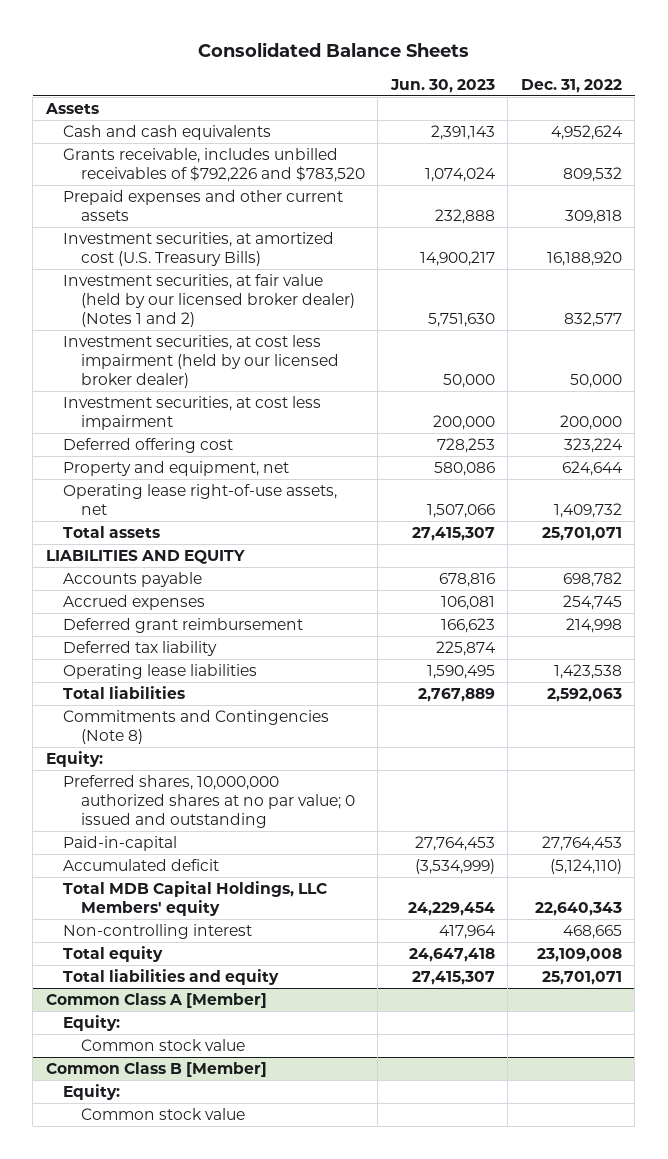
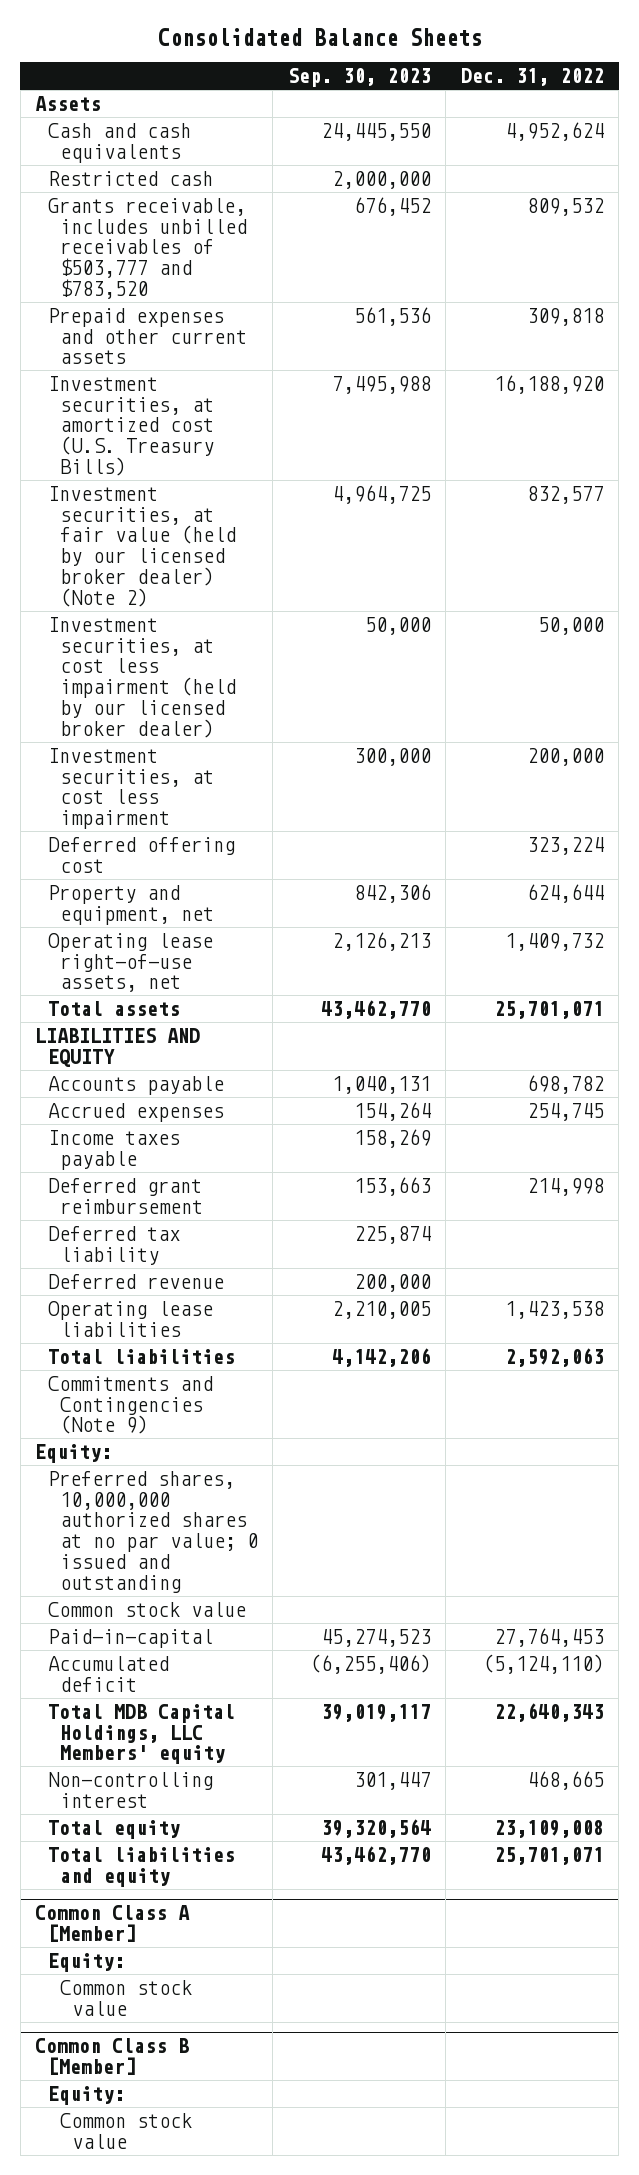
- | Jun. 30, 2023 | Dec. 31, 2022
+ | Sep. 30, 2023 | Dec. 31, 2022
- Grants receivable, includes unbilled receivables of $792,226 and $783,520 | 1,074,024 | 809,532
+ Restricted cash | 2,000,000 |
+ Grants receivable, includes unbilled receivables of $503,777 and $783,520 | 676,452 | 809,532
- Investment securities, at fair value (held by our licensed broker dealer) (Notes 1 and 2) | 5,751,630 | 832,577
+ Investment securities, at fair value (held by our licensed broker dealer) (Note 2) | 4,964,725 | 832,577
+ Income taxes payable | 158,269 |
+ Deferred revenue | 200,000 |
- Commitments and Contingencies (Note 8)
+ Commitments and Contingencies (Note 9)
+ Common stock value

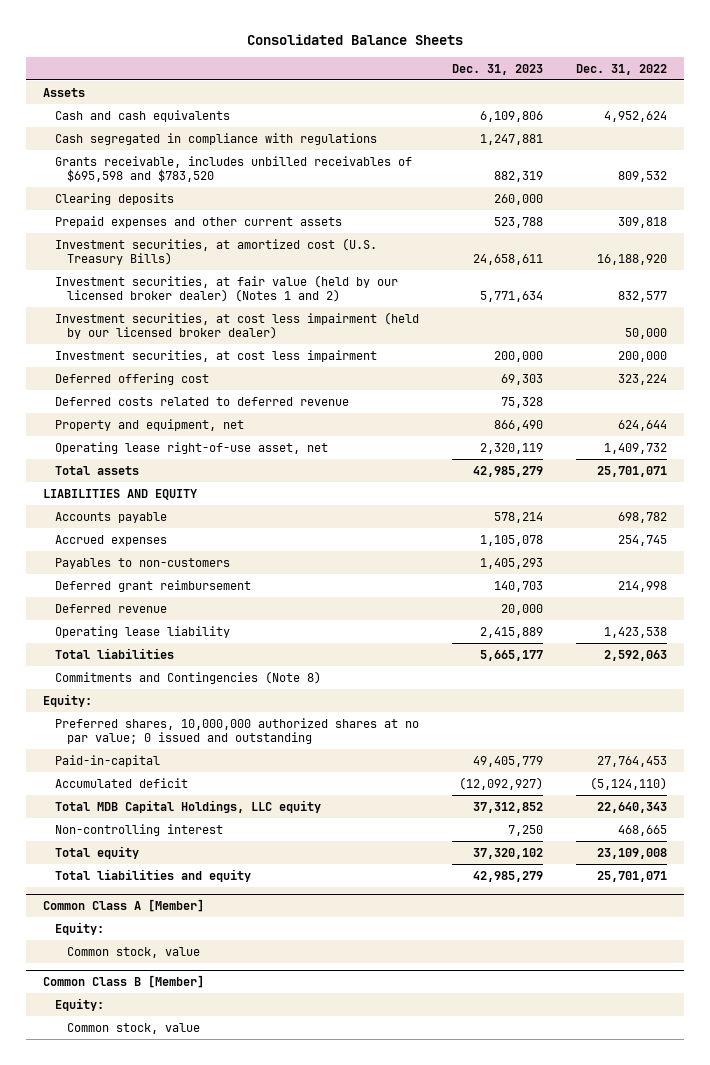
- | Sep. 30, 2023 | Dec. 31, 2022
+ | Dec. 31, 2023 | Dec. 31, 2022
- Restricted cash | 2,000,000 |
- Grants receivable, includes unbilled receivables of $503,777 and $783,520 | 676,452 | 809,532
+ Cash segregated in compliance with regulations | 1,247,881 |
+ Grants receivable, includes unbilled receivables of $695,598 and $783,520 | 882,319 | 809,532
+ Clearing deposits | 260,000 |
- Investment securities, at fair value (held by our licensed broker dealer) (Note 2) | 4,964,725 | 832,577
+ Investment securities, at fair value (held by our licensed broker dealer) (Notes 1 and 2) | 5,771,634 | 832,577
+ Deferred costs related to deferred revenue | 75,328 |
- Operating lease right-of-use assets, net | 2,126,213 | 1,409,732
+ Operating lease right-of-use asset, net | 2,320,119 | 1,409,732
- Income taxes payable | 158,269 |
+ Payables to non-customers | 1,405,293 |
- Deferred tax liability | 225,874 |
- Operating lease liabilities | 2,210,005 | 1,423,538
+ Operating lease liability | 2,415,889 | 1,423,538
- Commitments and Contingencies (Note 9)
+ Commitments and Contingencies (Note 8)
- Common stock value
- Total MDB Capital Holdings, LLC Members' equity | 39,019,117 | 22,640,343
+ Total MDB Capital Holdings, LLC equity | 37,312,852 | 22,640,343
@ Common Class A [Member]
- Common stock value
+ Common stock, value
@ Common Class B [Member]
- Common stock value
+ Common stock, value

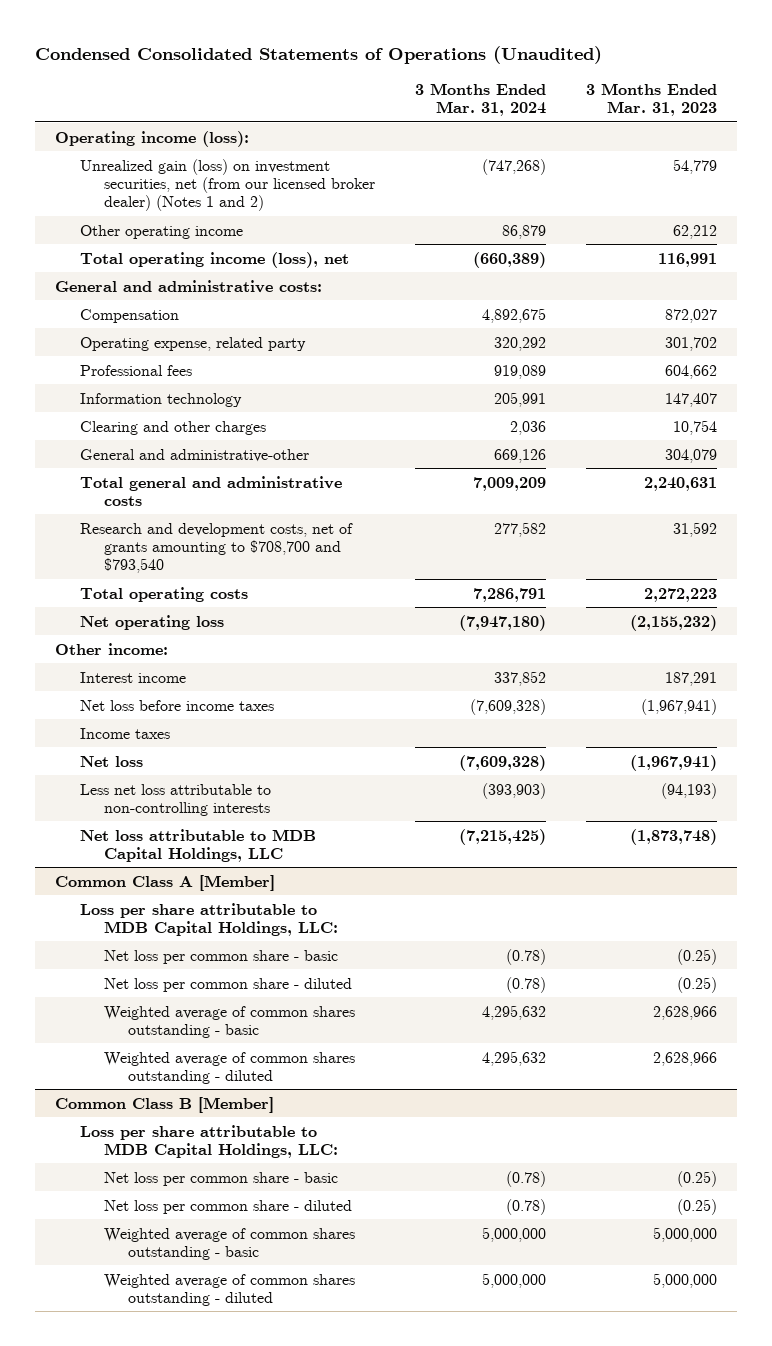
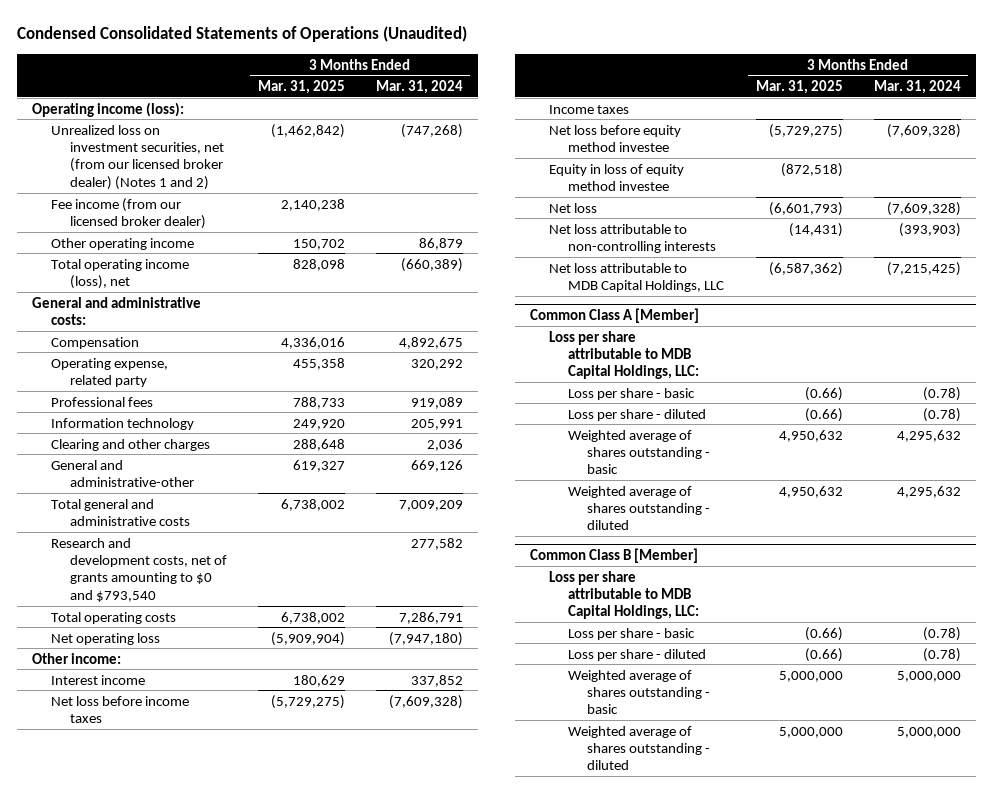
- | 3 Months Ended Mar. 31, 2024 | 3 Months Ended Mar. 31, 2023
+ | 3 Months Ended Mar. 31, 2025 | 3 Months Ended Mar. 31, 2024
- Unrealized gain (loss) on investment securities, net (from our licensed broker dealer) (Notes 1 and 2) | (747,268) | 54,779
+ Unrealized loss on investment securities, net (from our licensed broker dealer) (Notes 1 and 2) | (1,462,842) | (747,268)
+ Fee income (from our licensed broker dealer) | 2,140,238 |
- Research and development costs, net of grants amounting to $708,700 and $793,540 | 277,582 | 31,592
+ Research and development costs, net of grants amounting to $0 and $793,540 | | 277,582
+ Net loss before equity method investee | (5,729,275) | (7,609,328)
+ Equity in loss of equity method investee | (872,518) |
- Less net loss attributable to non-controlling interests | (393,903) | (94,193)
+ Net loss attributable to non-controlling interests | (14,431) | (393,903)
@ Common Class A [Member]
- Net loss per common share - basic | (0.78) | (0.25)
- Net loss per common share - diluted | (0.78) | (0.25)
- Weighted average of common shares outstanding - basic | 4,295,632 | 2,628,966
- Weighted average of common shares outstanding - diluted | 4,295,632 | 2,628,966
+ Loss per share - basic | (0.66) | (0.78)
+ Loss per share - diluted | (0.66) | (0.78)
+ Weighted average of shares outstanding - basic | 4,950,632 | 4,295,632
+ Weighted average of shares outstanding - diluted | 4,950,632 | 4,295,632
@ Common Class B [Member]
- Net loss per common share - basic | (0.78) | (0.25)
- Net loss per common share - diluted | (0.78) | (0.25)
- Weighted average of common shares outstanding - basic | 5,000,000 | 5,000,000
- Weighted average of common shares outstanding - diluted | 5,000,000 | 5,000,000
+ Loss per share - basic | (0.66) | (0.78)
+ Loss per share - diluted | (0.66) | (0.78)
+ Weighted average of shares outstanding - basic | 5,000,000 | 5,000,000
+ Weighted average of shares outstanding - diluted | 5,000,000 | 5,000,000

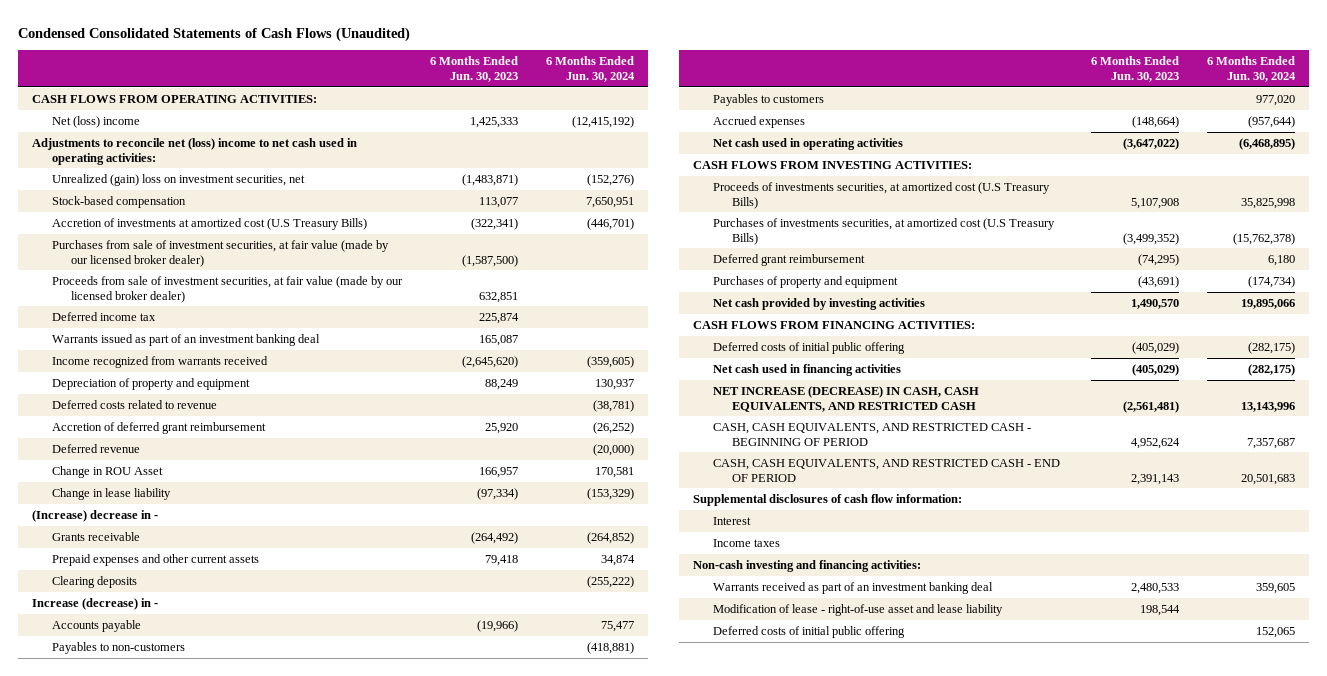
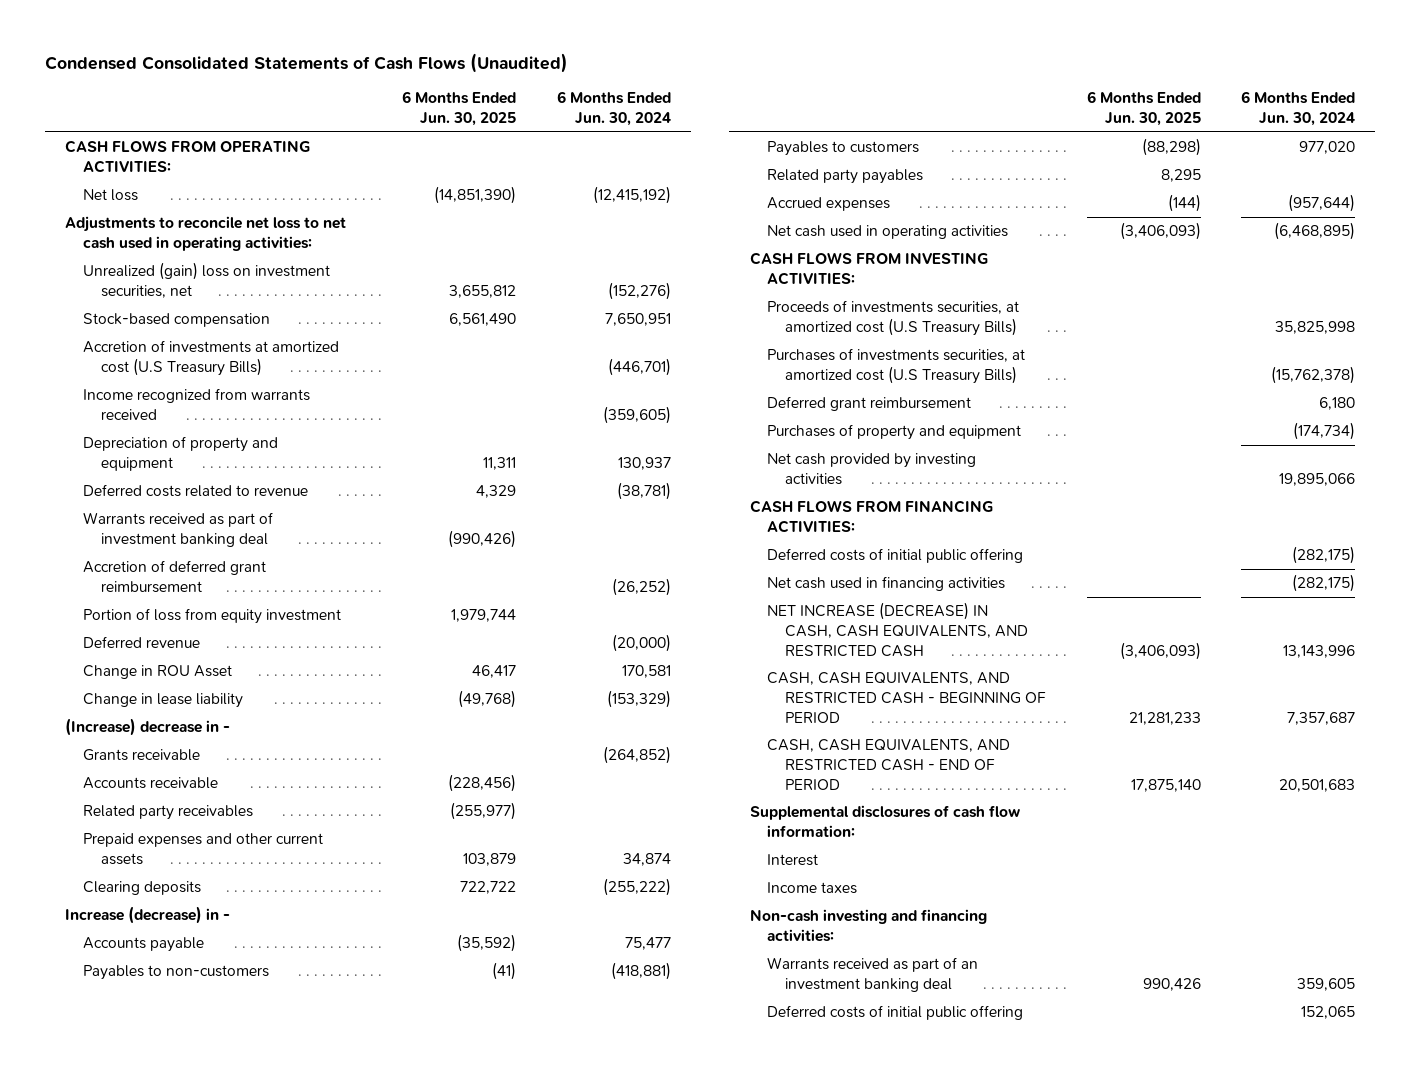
- | 6 Months Ended Jun. 30, 2023 | 6 Months Ended Jun. 30, 2024
+ | 6 Months Ended Jun. 30, 2025 | 6 Months Ended Jun. 30, 2024
- Net (loss) income | 1,425,333 | (12,415,192)
- Adjustments to reconcile net (loss) income to net cash used in operating activities:
+ Net loss | (14,851,390) | (12,415,192)
+ Adjustments to reconcile net loss to net cash used in operating activities:
- Purchases from sale of investment securities, at fair value (made by our licensed broker dealer) | (1,587,500) |
- Proceeds from sale of investment securities, at fair value (made by our licensed broker dealer) | 632,851 |
- Deferred income tax | 225,874 |
- Warrants issued as part of an investment banking deal | 165,087 |
+ Warrants received as part of investment banking deal | (990,426) |
+ Portion of loss from equity investment | 1,979,744 |
+ Accounts receivable | (228,456) |
+ Related party receivables | (255,977) |
+ Related party payables | 8,295 |
- Modification of lease - right-of-use asset and lease liability | 198,544 |

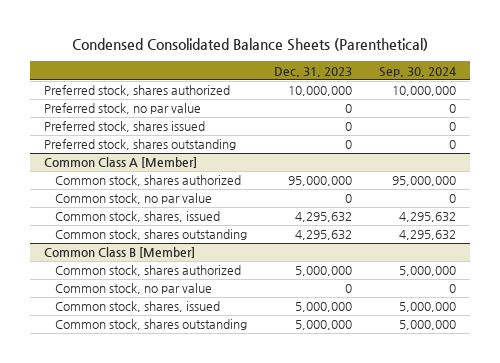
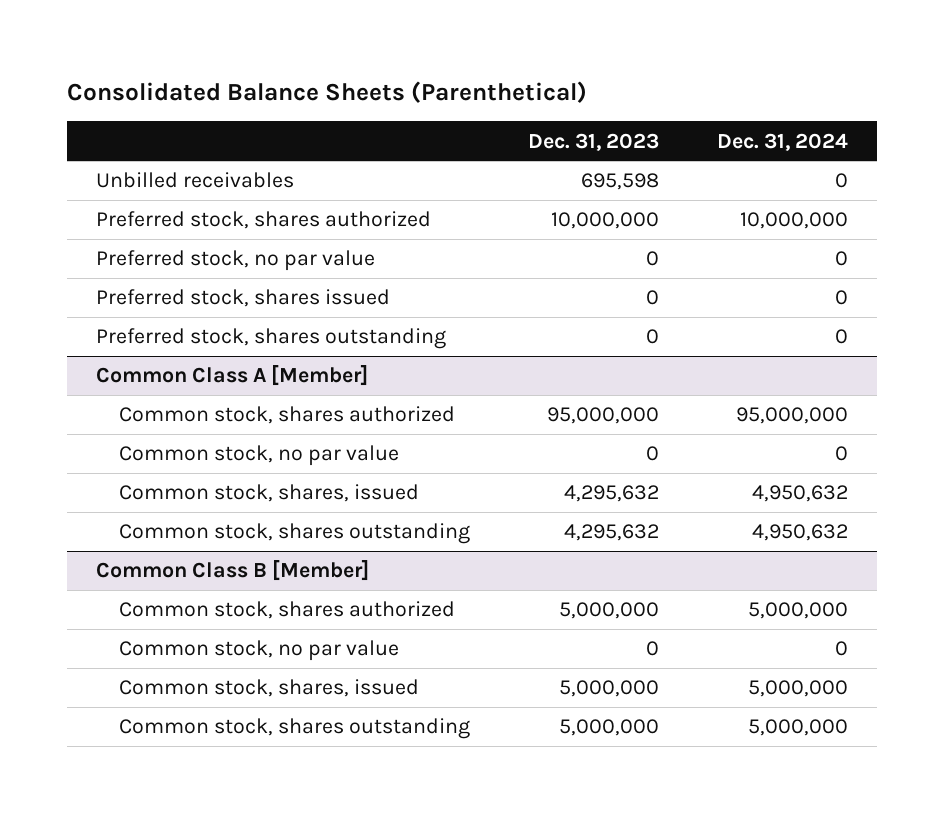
- Condensed Consolidated Balance Sheets (Parenthetical)
+ Consolidated Balance Sheets (Parenthetical)
- | Dec. 31, 2023 | Sep. 30, 2024
+ | Dec. 31, 2023 | Dec. 31, 2024
+ Unbilled receivables | 695,598 | 0

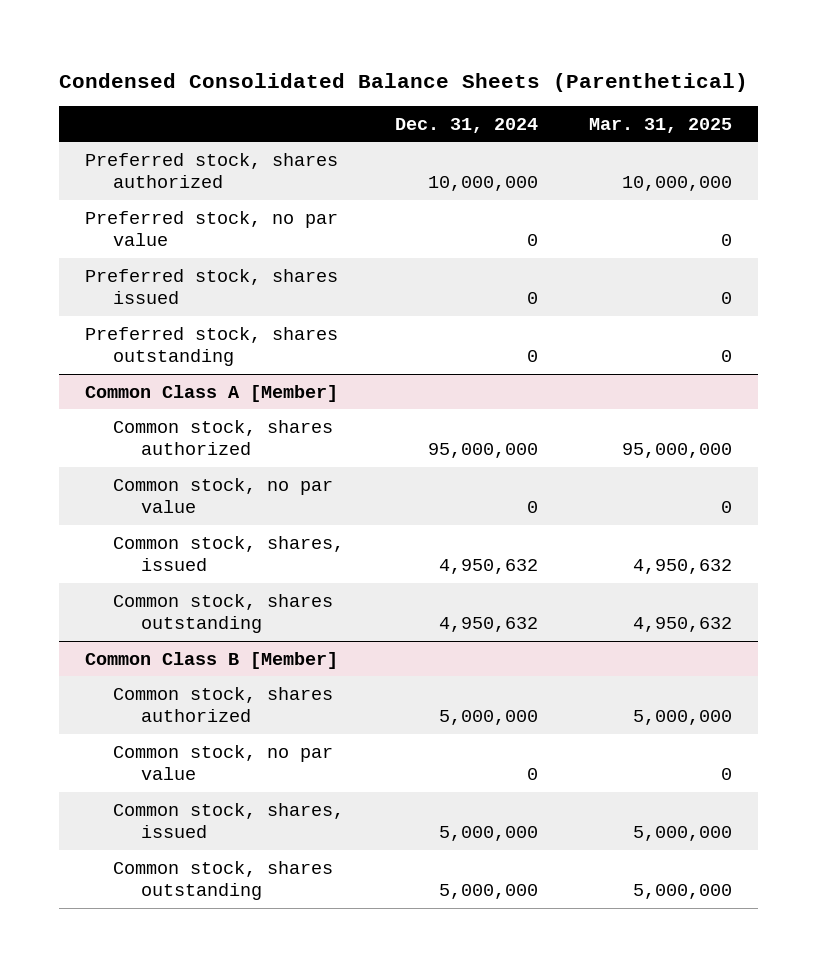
- Consolidated Balance Sheets (Parenthetical)
+ Condensed Consolidated Balance Sheets (Parenthetical)
- | Dec. 31, 2023 | Dec. 31, 2024
+ | Dec. 31, 2024 | Mar. 31, 2025
- Unbilled receivables | 695,598 | 0

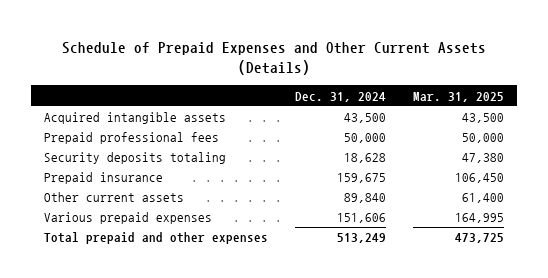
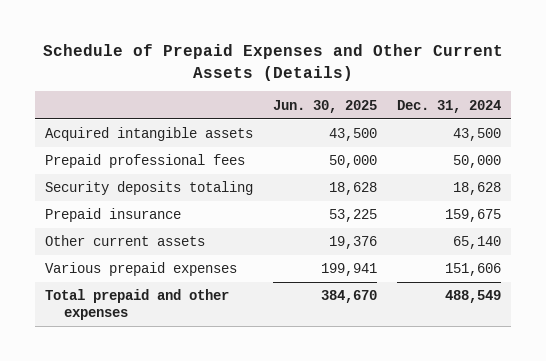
- | Dec. 31, 2024 | Mar. 31, 2025
+ | Jun. 30, 2025 | Dec. 31, 2024
- Other current assets | 89,840 | 61,400
+ Other current assets | 19,376 | 65,140
- Total prepaid and other expenses | 513,249 | 473,725
+ Total prepaid and other expenses | 384,670 | 488,549

